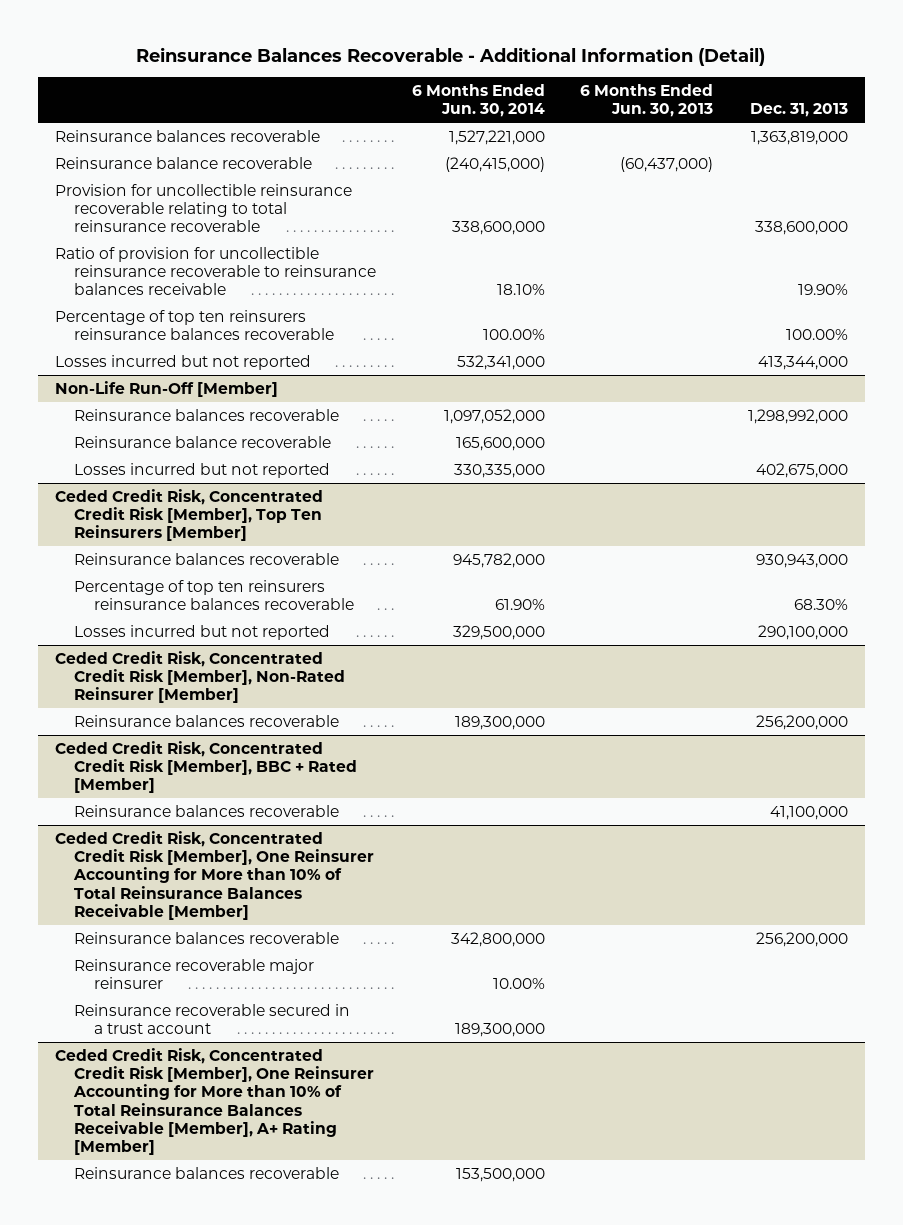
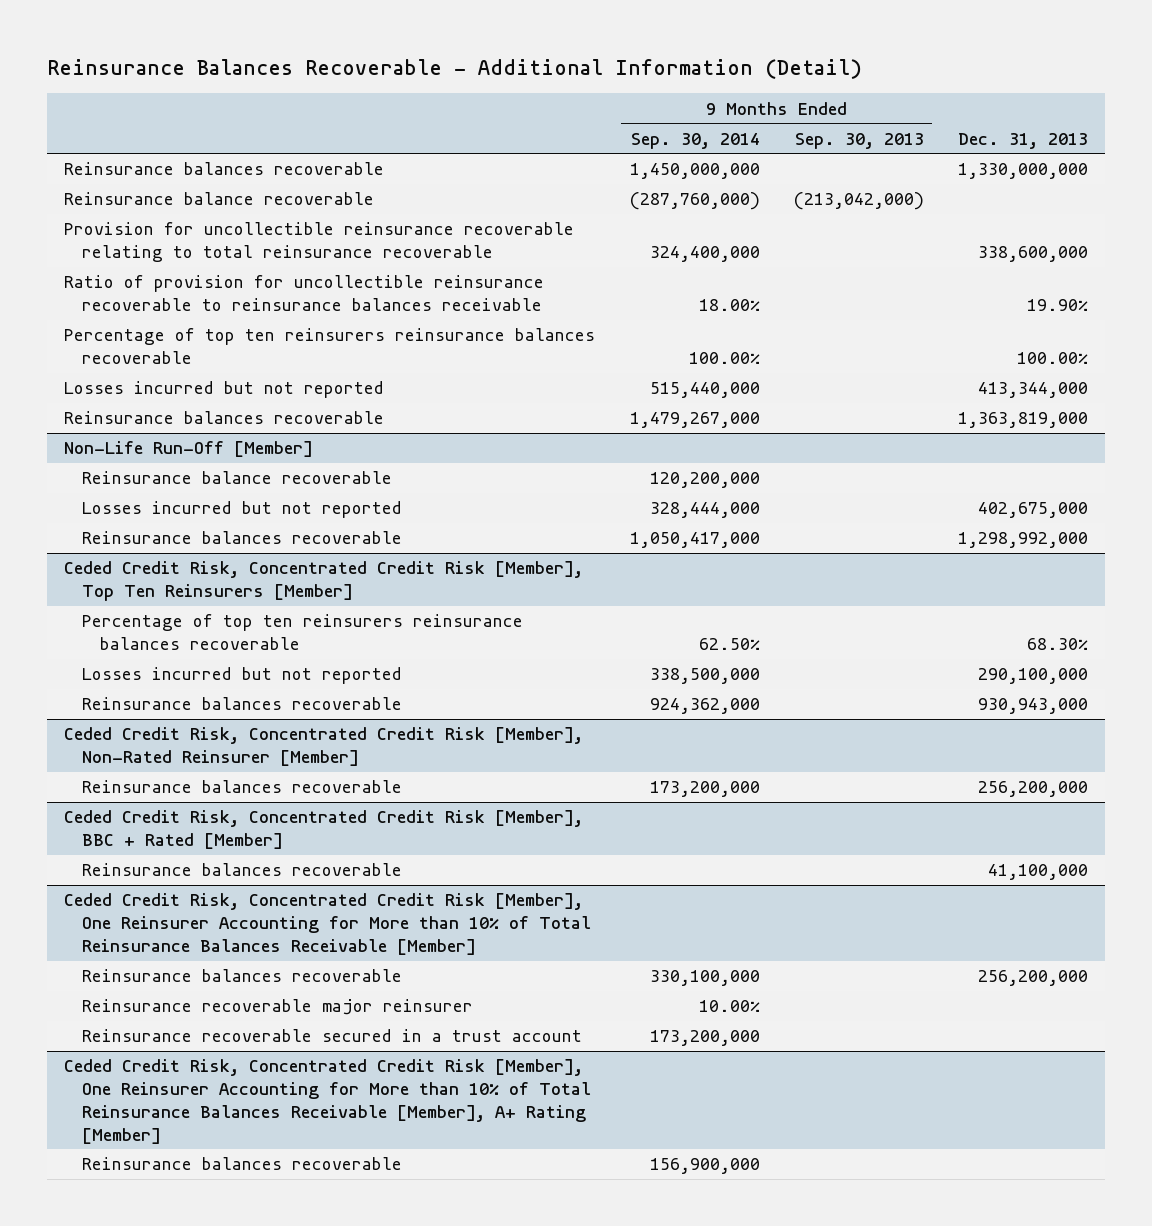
- | 6 Months Ended Jun. 30, 2014 | 6 Months Ended Jun. 30, 2013 | Dec. 31, 2013
+ | 9 Months Ended Sep. 30, 2014 | 9 Months Ended Sep. 30, 2013 | Dec. 31, 2013
+ Reinsurance balances recoverable | 1,450,000,000 | | 1,330,000,000
moved down: Reinsurance balances recoverable | 1,479,267,000 | | 1,363,819,000
@ Non-Life Run-Off [Member]
moved down: Reinsurance balances recoverable | 1,050,417,000 | | 1,298,992,000
@ Ceded Credit Risk, Concentrated Credit Risk [Member], Top Ten Reinsurers [Member]
moved down: Reinsurance balances recoverable | 924,362,000 | | 930,943,000

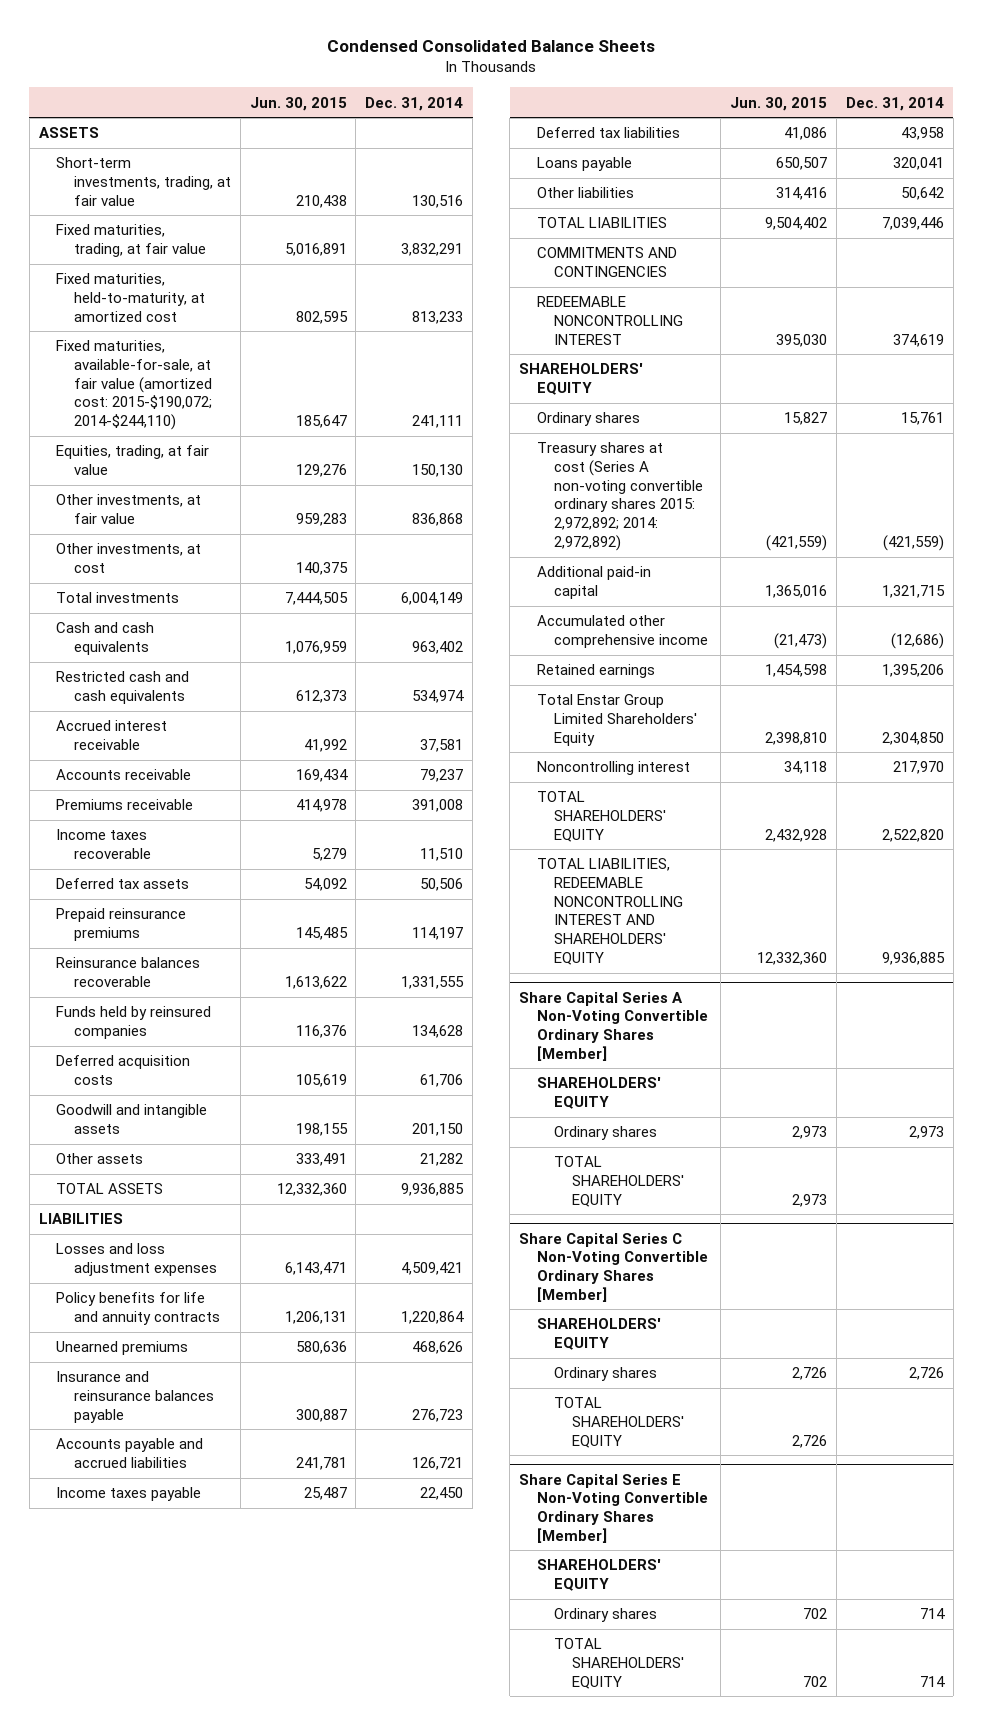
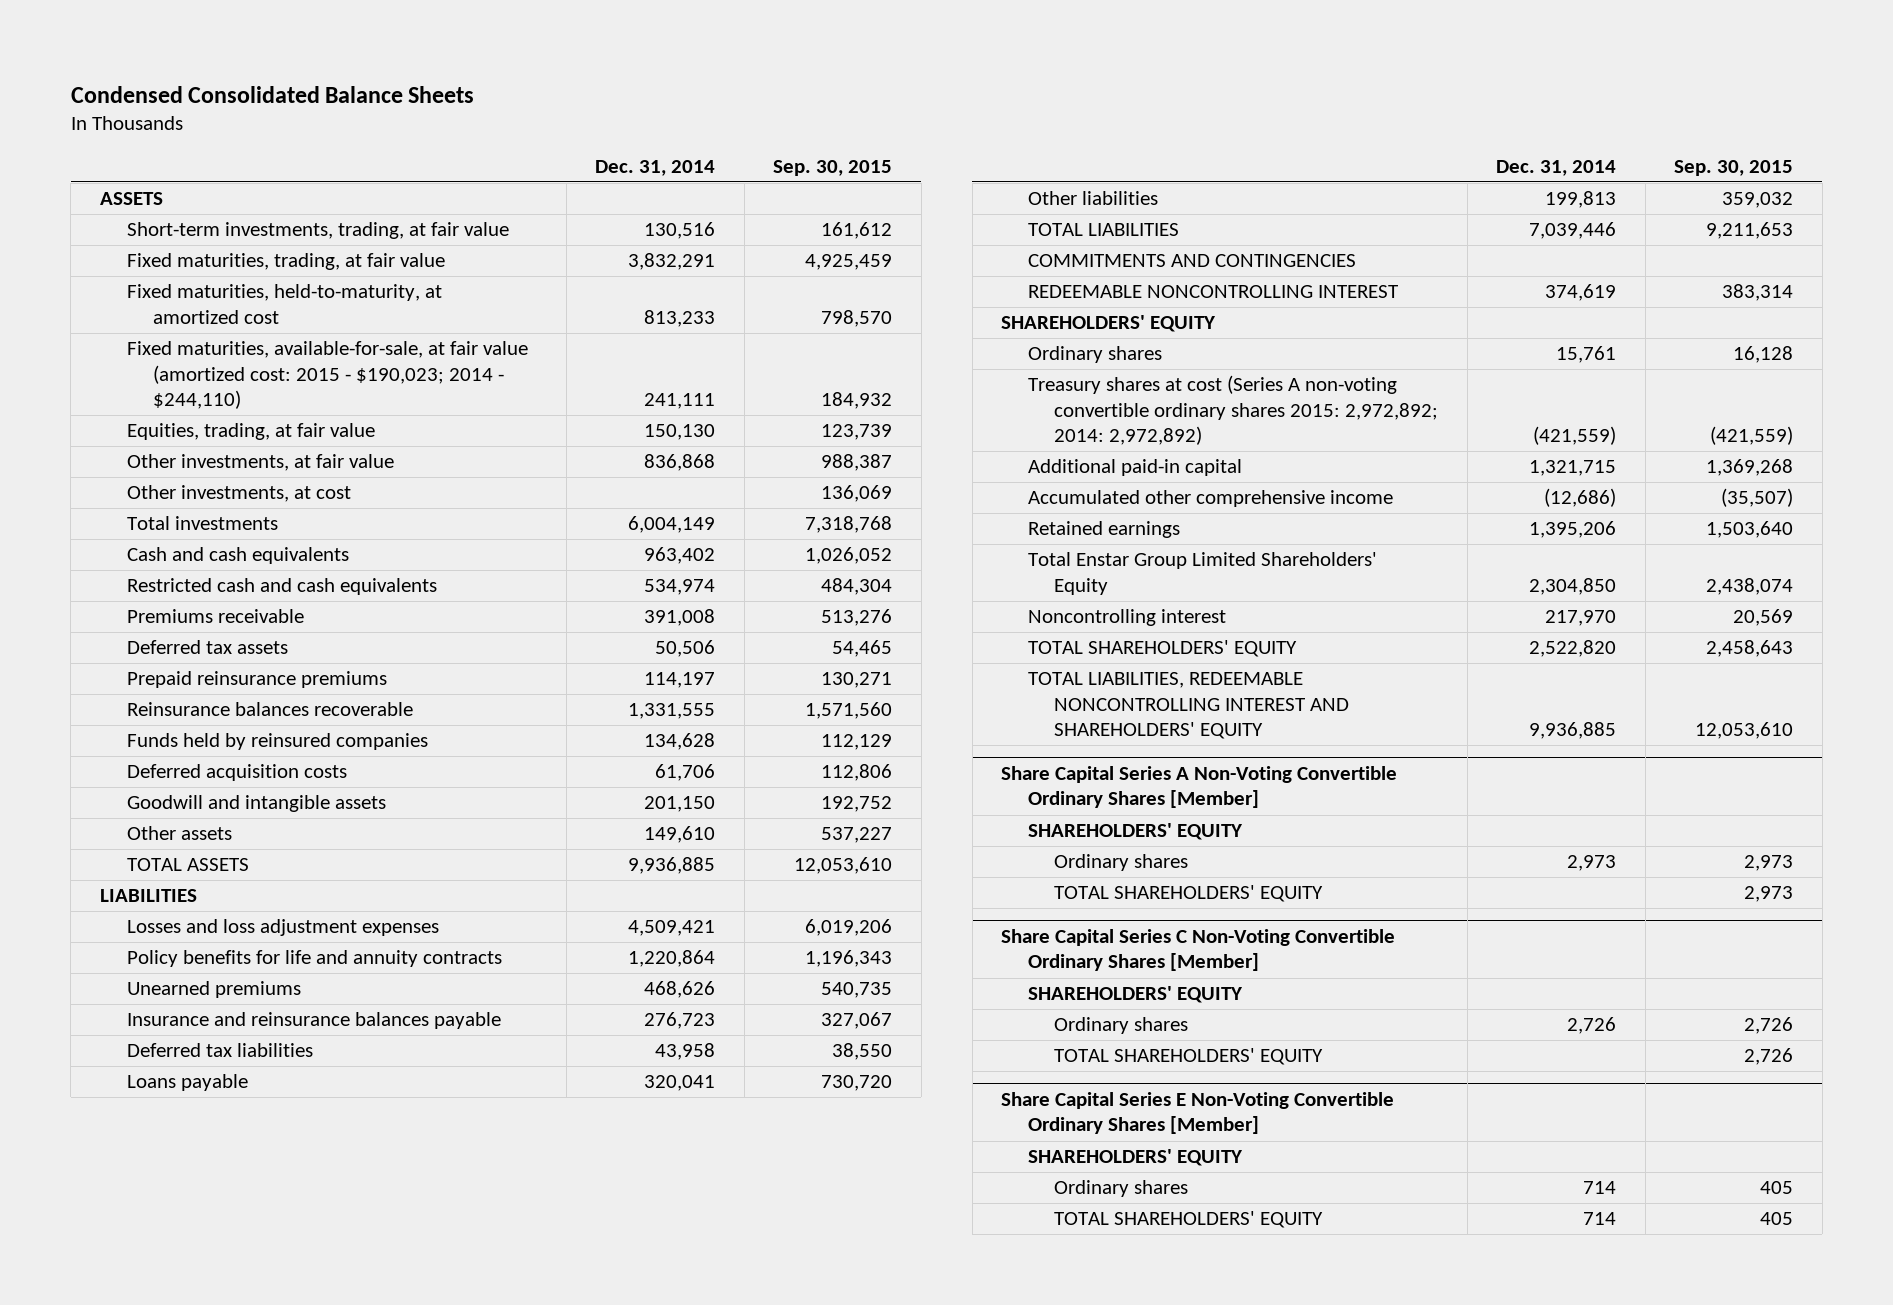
- | Jun. 30, 2015 | Dec. 31, 2014
+ | Dec. 31, 2014 | Sep. 30, 2015
- Fixed maturities, available-for-sale, at fair value (amortized cost: 2015-$190,072; 2014-$244,110) | 185,647 | 241,111
+ Fixed maturities, available-for-sale, at fair value (amortized cost: 2015 - $190,023; 2014 - $244,110) | 241,111 | 184,932
- Accrued interest receivable | 41,992 | 37,581
- Accounts receivable | 169,434 | 79,237
- Income taxes recoverable | 5,279 | 11,510
- Other assets | 333,491 | 21,282
+ Other assets | 149,610 | 537,227
- Accounts payable and accrued liabilities | 241,781 | 126,721
- Income taxes payable | 25,487 | 22,450
- Other liabilities | 314,416 | 50,642
+ Other liabilities | 199,813 | 359,032

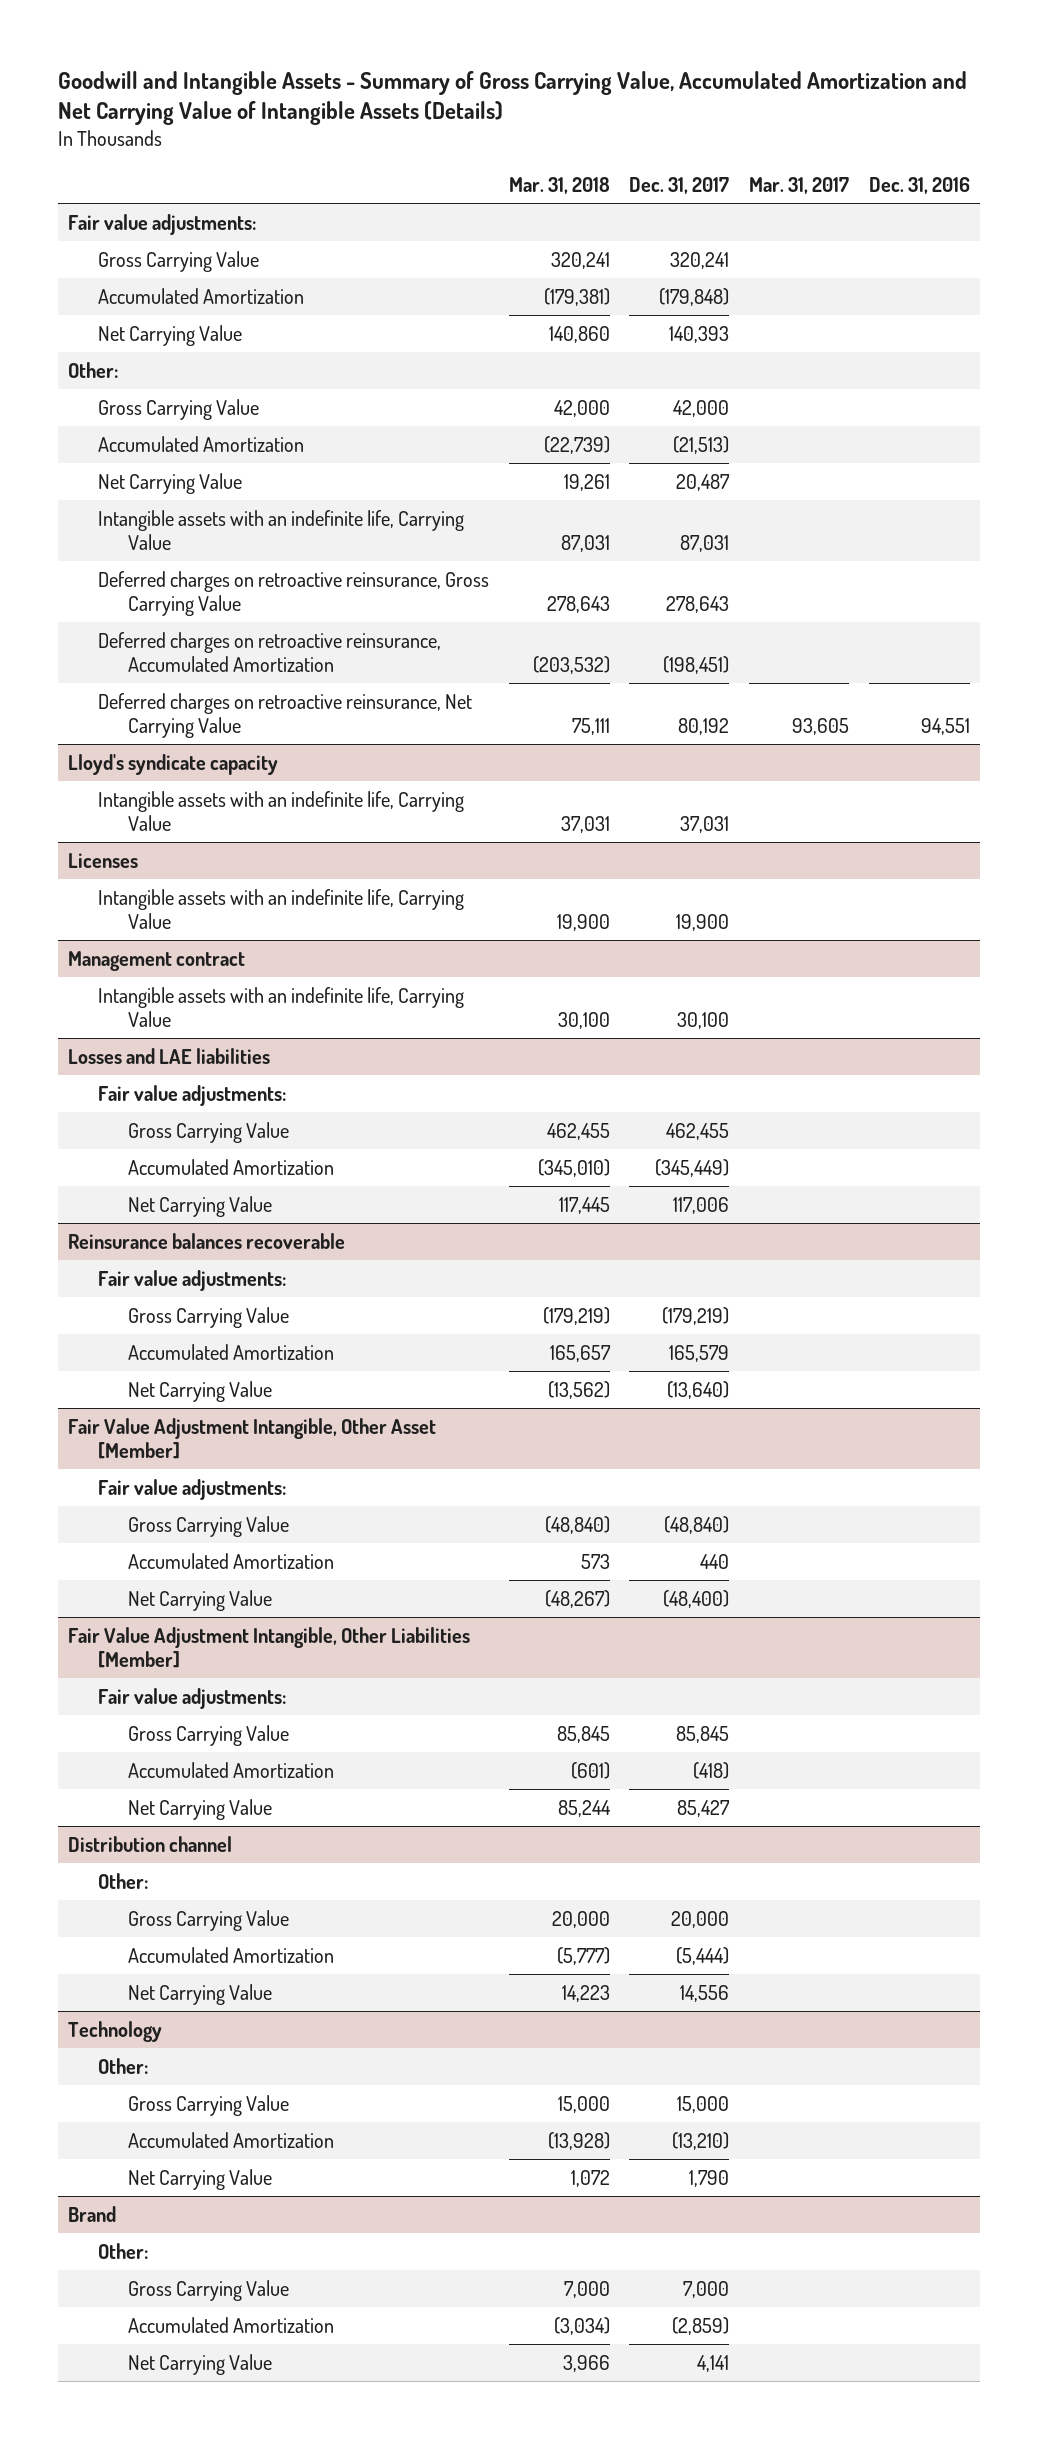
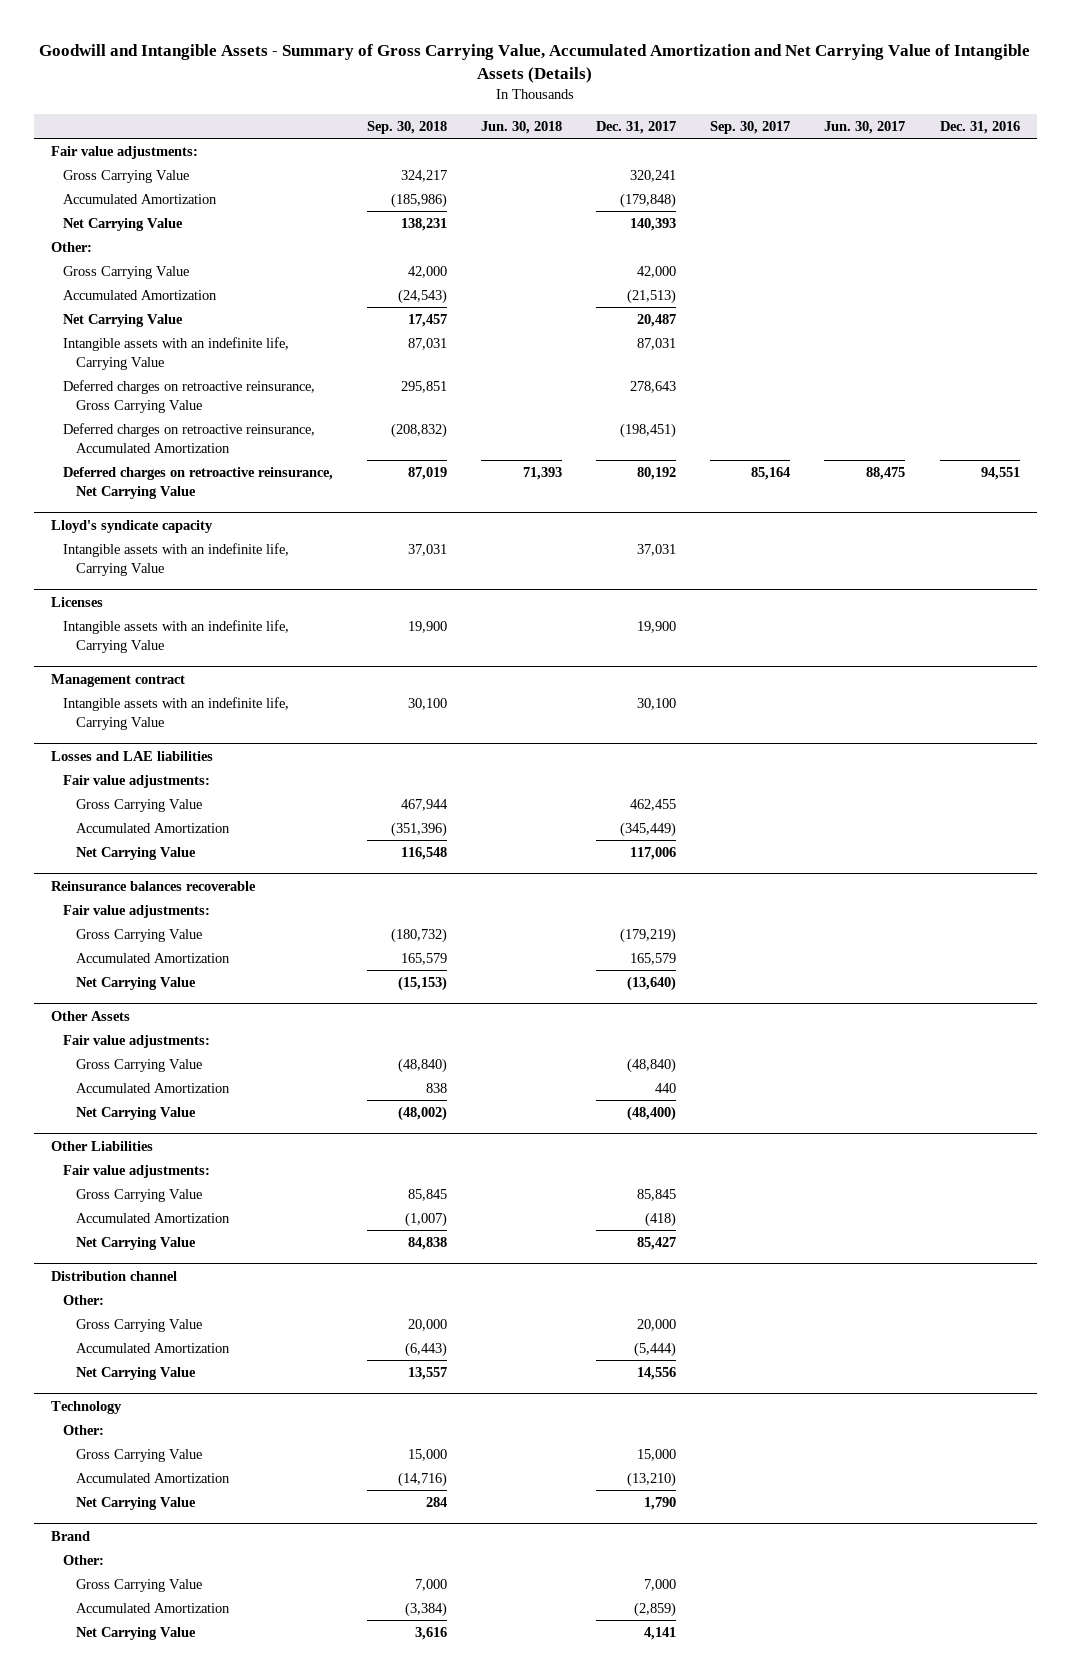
- | Mar. 31, 2018 | Dec. 31, 2017 | Mar. 31, 2017 | Dec. 31, 2016
+ | Sep. 30, 2018 | Jun. 30, 2018 | Dec. 31, 2017 | Sep. 30, 2017 | Jun. 30, 2017 | Dec. 31, 2016
- Fair Value Adjustment Intangible, Other Asset [Member]
+ Other Assets
- Fair Value Adjustment Intangible, Other Liabilities [Member]
+ Other Liabilities

